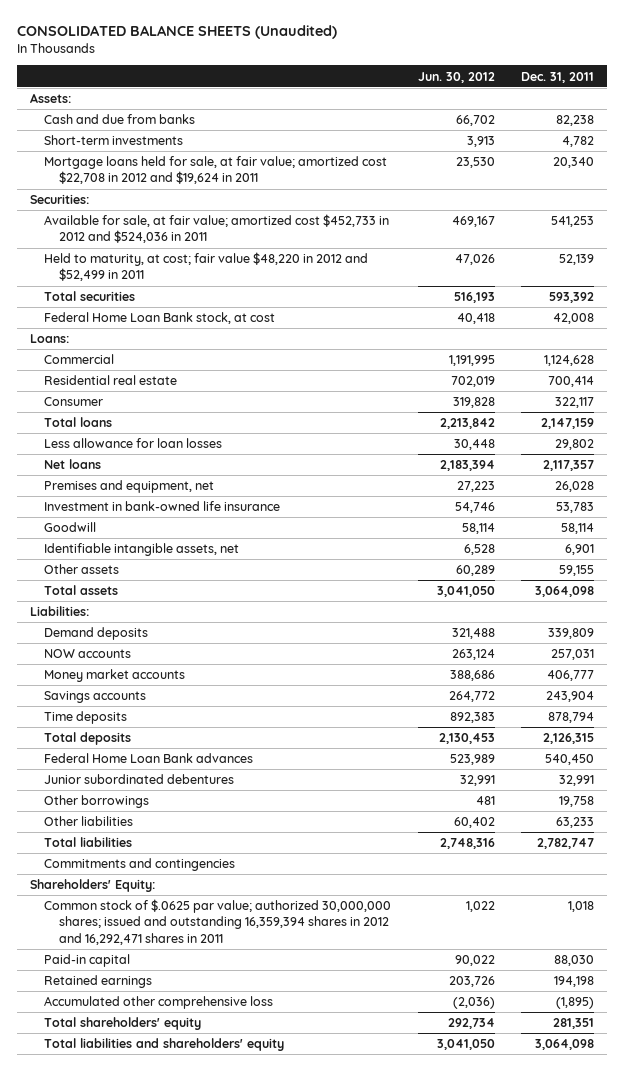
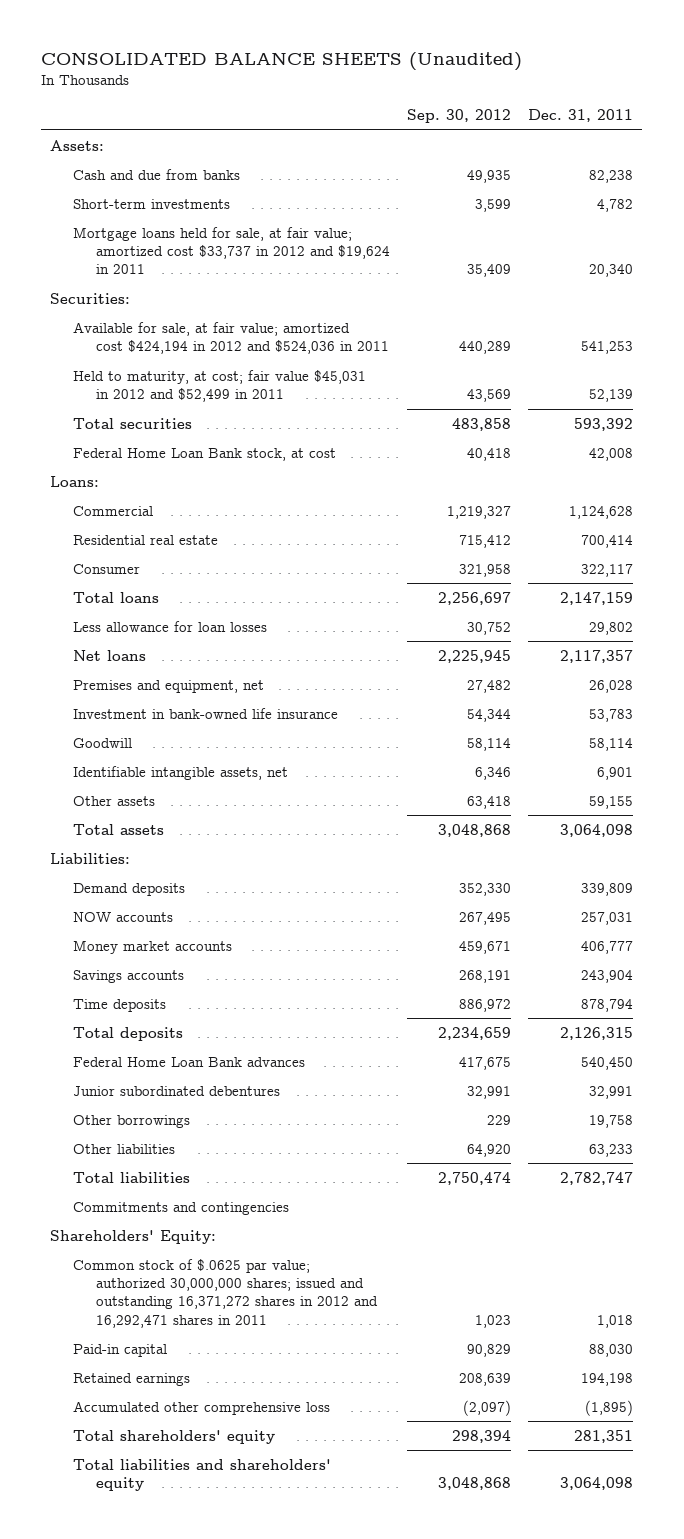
- | Jun. 30, 2012 | Dec. 31, 2011
+ | Sep. 30, 2012 | Dec. 31, 2011
- Mortgage loans held for sale, at fair value; amortized cost $22,708 in 2012 and $19,624 in 2011 | 23,530 | 20,340
+ Mortgage loans held for sale, at fair value; amortized cost $33,737 in 2012 and $19,624 in 2011 | 35,409 | 20,340
- Available for sale, at fair value; amortized cost $452,733 in 2012 and $524,036 in 2011 | 469,167 | 541,253
- Held to maturity, at cost; fair value $48,220 in 2012 and $52,499 in 2011 | 47,026 | 52,139
+ Available for sale, at fair value; amortized cost $424,194 in 2012 and $524,036 in 2011 | 440,289 | 541,253
+ Held to maturity, at cost; fair value $45,031 in 2012 and $52,499 in 2011 | 43,569 | 52,139
- Common stock of $.0625 par value; authorized 30,000,000 shares; issued and outstanding 16,359,394 shares in 2012 and 16,292,471 shares in 2011 | 1,022 | 1,018
+ Common stock of $.0625 par value; authorized 30,000,000 shares; issued and outstanding 16,371,272 shares in 2012 and 16,292,471 shares in 2011 | 1,023 | 1,018

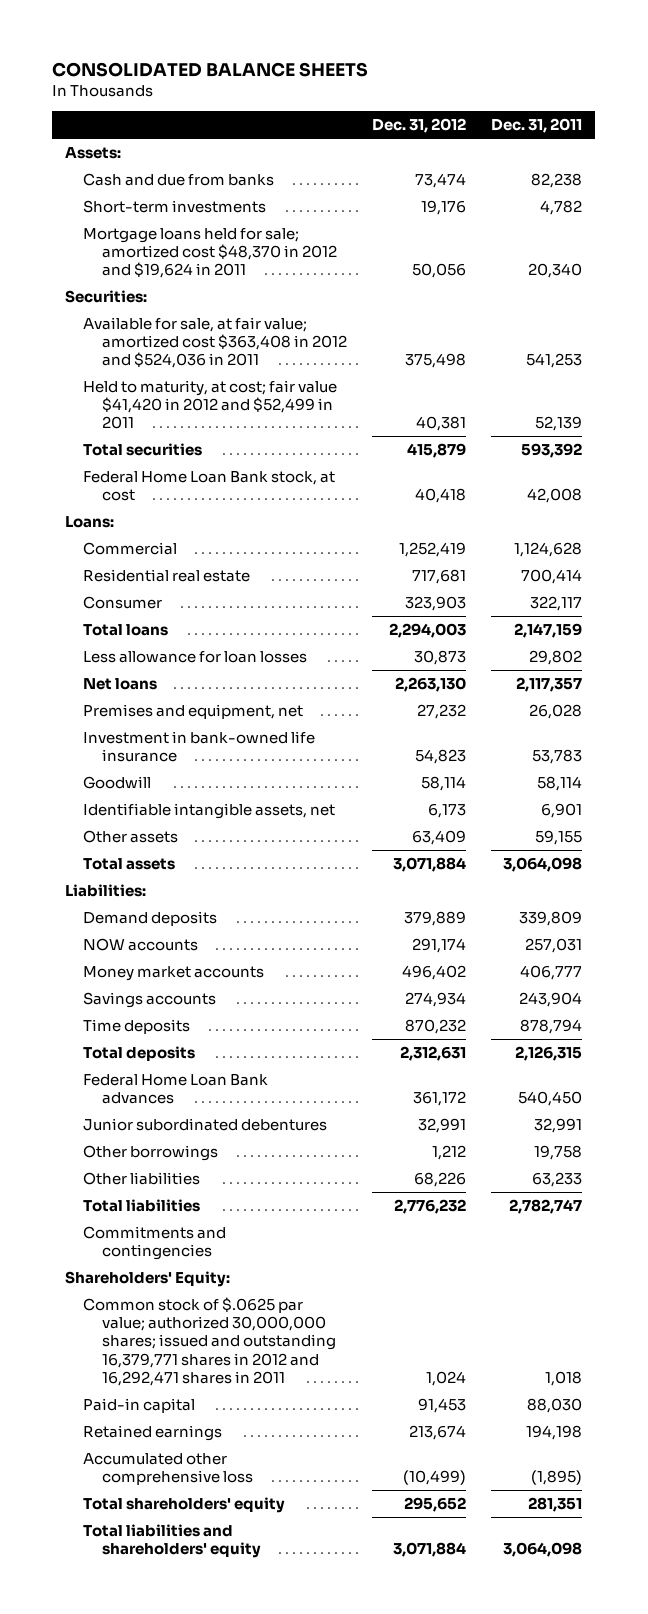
- CONSOLIDATED BALANCE SHEETS (Unaudited)
+ CONSOLIDATED BALANCE SHEETS
- | Sep. 30, 2012 | Dec. 31, 2011
+ | Dec. 31, 2012 | Dec. 31, 2011
- Mortgage loans held for sale, at fair value; amortized cost $33,737 in 2012 and $19,624 in 2011 | 35,409 | 20,340
+ Mortgage loans held for sale; amortized cost $48,370 in 2012 and $19,624 in 2011 | 50,056 | 20,340
- Available for sale, at fair value; amortized cost $424,194 in 2012 and $524,036 in 2011 | 440,289 | 541,253
- Held to maturity, at cost; fair value $45,031 in 2012 and $52,499 in 2011 | 43,569 | 52,139
+ Available for sale, at fair value; amortized cost $363,408 in 2012 and $524,036 in 2011 | 375,498 | 541,253
+ Held to maturity, at cost; fair value $41,420 in 2012 and $52,499 in 2011 | 40,381 | 52,139
- Common stock of $.0625 par value; authorized 30,000,000 shares; issued and outstanding 16,371,272 shares in 2012 and 16,292,471 shares in 2011 | 1,023 | 1,018
+ Common stock of $.0625 par value; authorized 30,000,000 shares; issued and outstanding 16,379,771 shares in 2012 and 16,292,471 shares in 2011 | 1,024 | 1,018

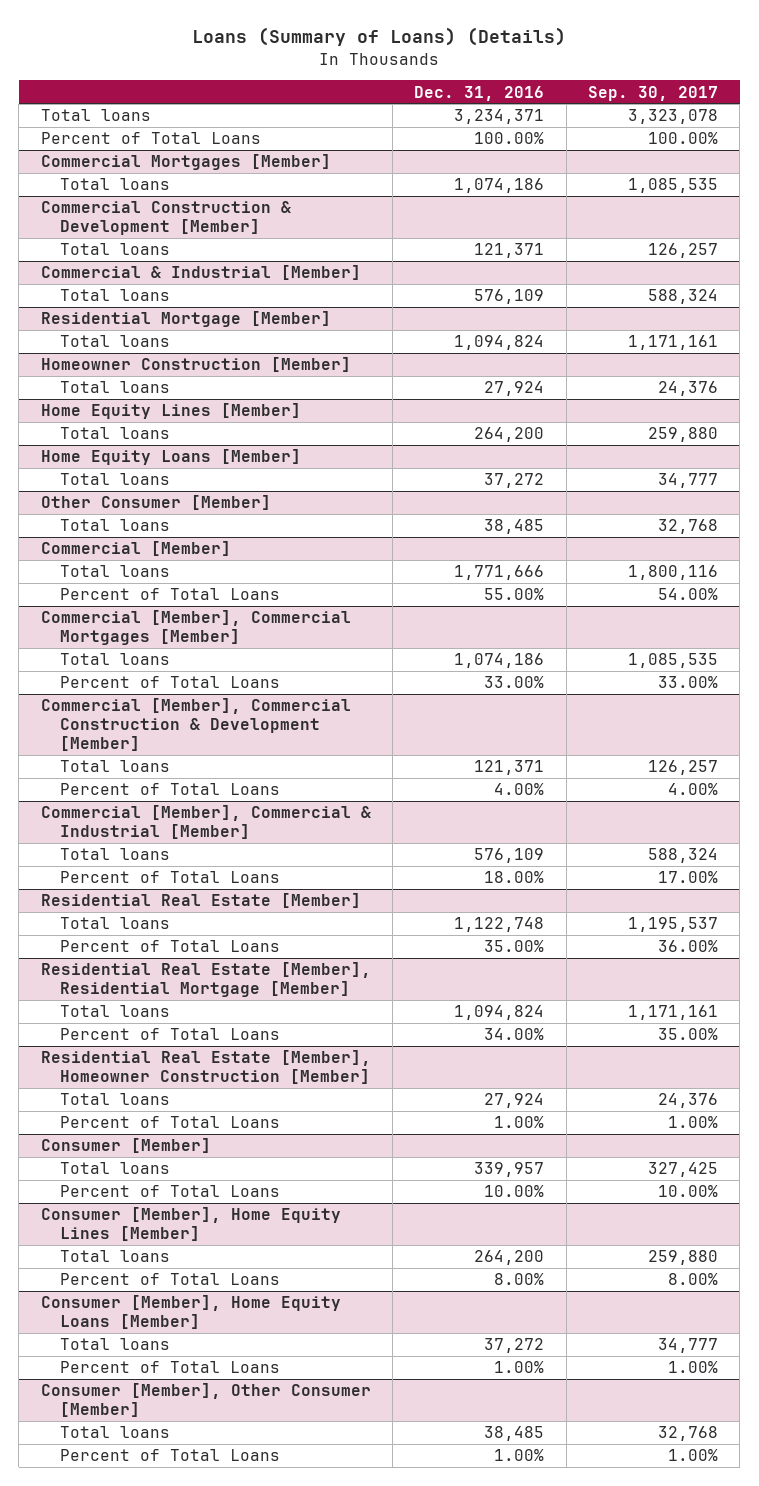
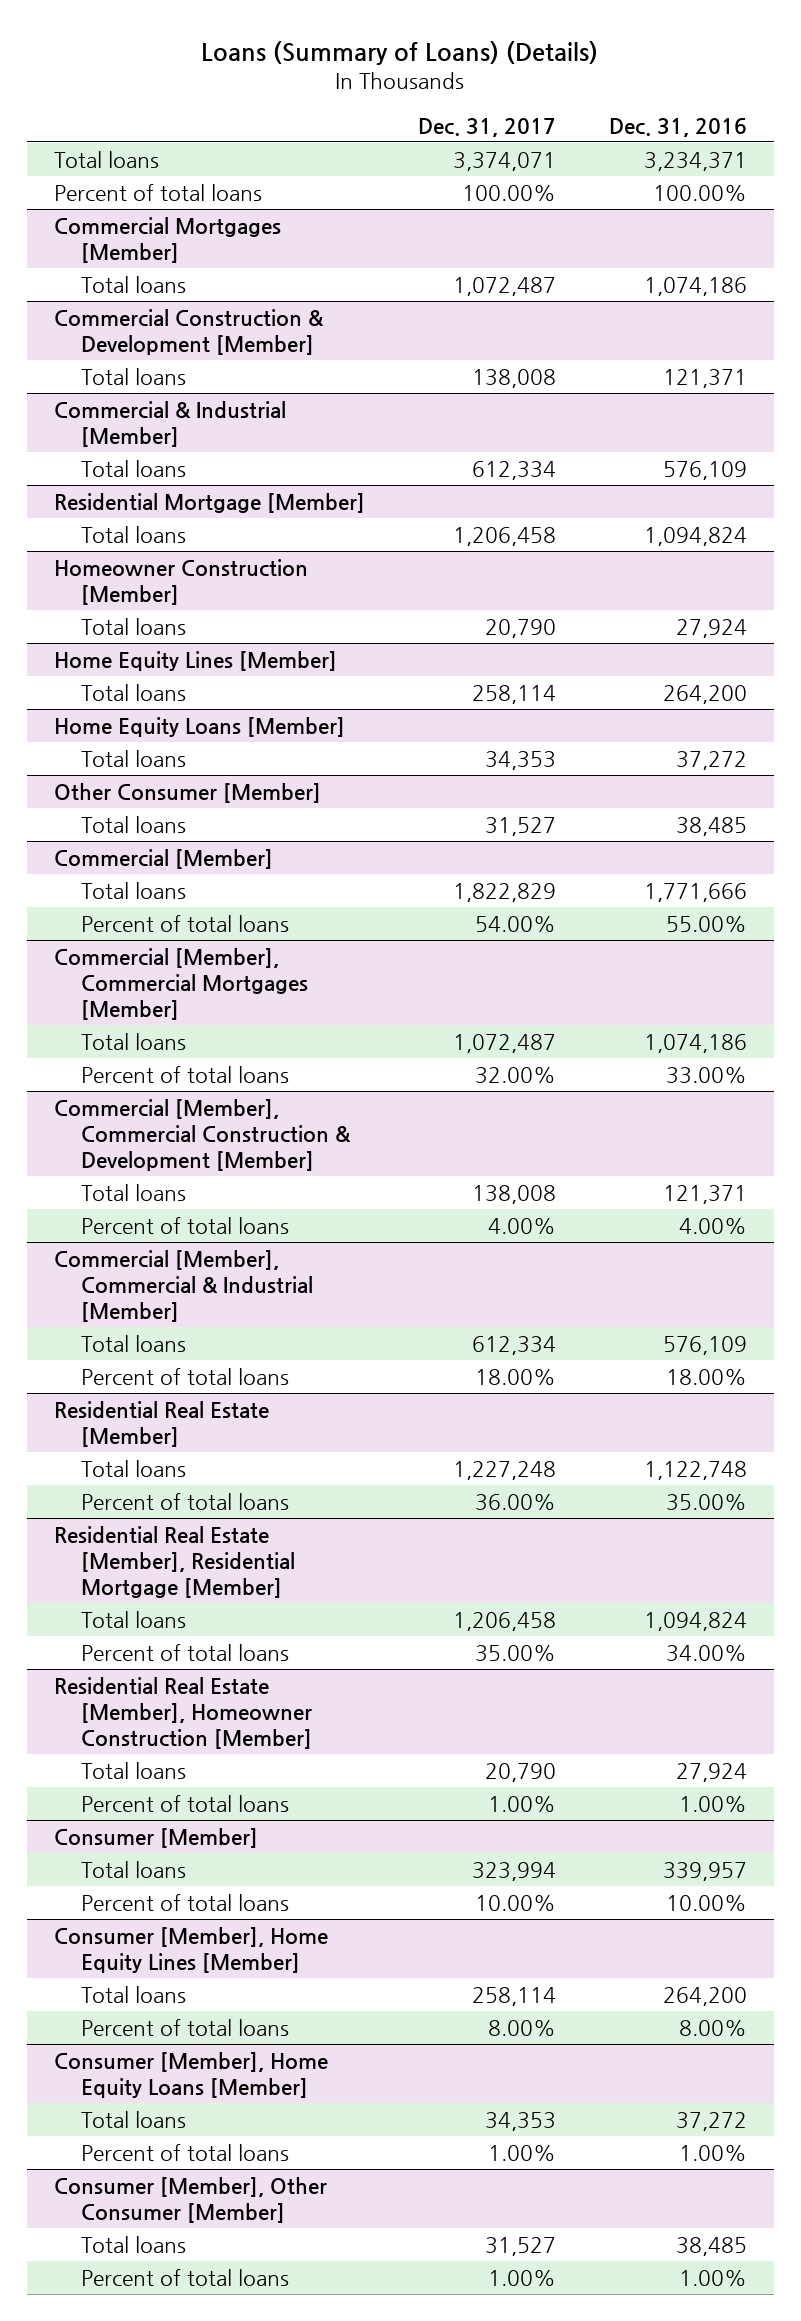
- | Dec. 31, 2016 | Sep. 30, 2017
+ | Dec. 31, 2017 | Dec. 31, 2016
- Percent of Total Loans | 100.00% | 100.00%
+ Percent of total loans | 100.00% | 100.00%
@ Commercial [Member]
- Percent of Total Loans | 55.00% | 54.00%
+ Percent of total loans | 54.00% | 55.00%
@ Commercial [Member], Commercial Mortgages [Member]
- Percent of Total Loans | 33.00% | 33.00%
+ Percent of total loans | 32.00% | 33.00%
@ Commercial [Member], Commercial Construction & Development [Member]
- Percent of Total Loans | 4.00% | 4.00%
+ Percent of total loans | 4.00% | 4.00%
@ Commercial [Member], Commercial & Industrial [Member]
- Percent of Total Loans | 18.00% | 17.00%
+ Percent of total loans | 18.00% | 18.00%
@ Residential Real Estate [Member]
- Percent of Total Loans | 35.00% | 36.00%
+ Percent of total loans | 36.00% | 35.00%
@ Residential Real Estate [Member], Residential Mortgage [Member]
- Percent of Total Loans | 34.00% | 35.00%
+ Percent of total loans | 35.00% | 34.00%
@ Residential Real Estate [Member], Homeowner Construction [Member]
- Percent of Total Loans | 1.00% | 1.00%
+ Percent of total loans | 1.00% | 1.00%
@ Consumer [Member]
- Percent of Total Loans | 10.00% | 10.00%
+ Percent of total loans | 10.00% | 10.00%
@ Consumer [Member], Home Equity Lines [Member]
- Percent of Total Loans | 8.00% | 8.00%
+ Percent of total loans | 8.00% | 8.00%
@ Consumer [Member], Home Equity Loans [Member]
- Percent of Total Loans | 1.00% | 1.00%
+ Percent of total loans | 1.00% | 1.00%
@ Consumer [Member], Other Consumer [Member]
- Percent of Total Loans | 1.00% | 1.00%
+ Percent of total loans | 1.00% | 1.00%

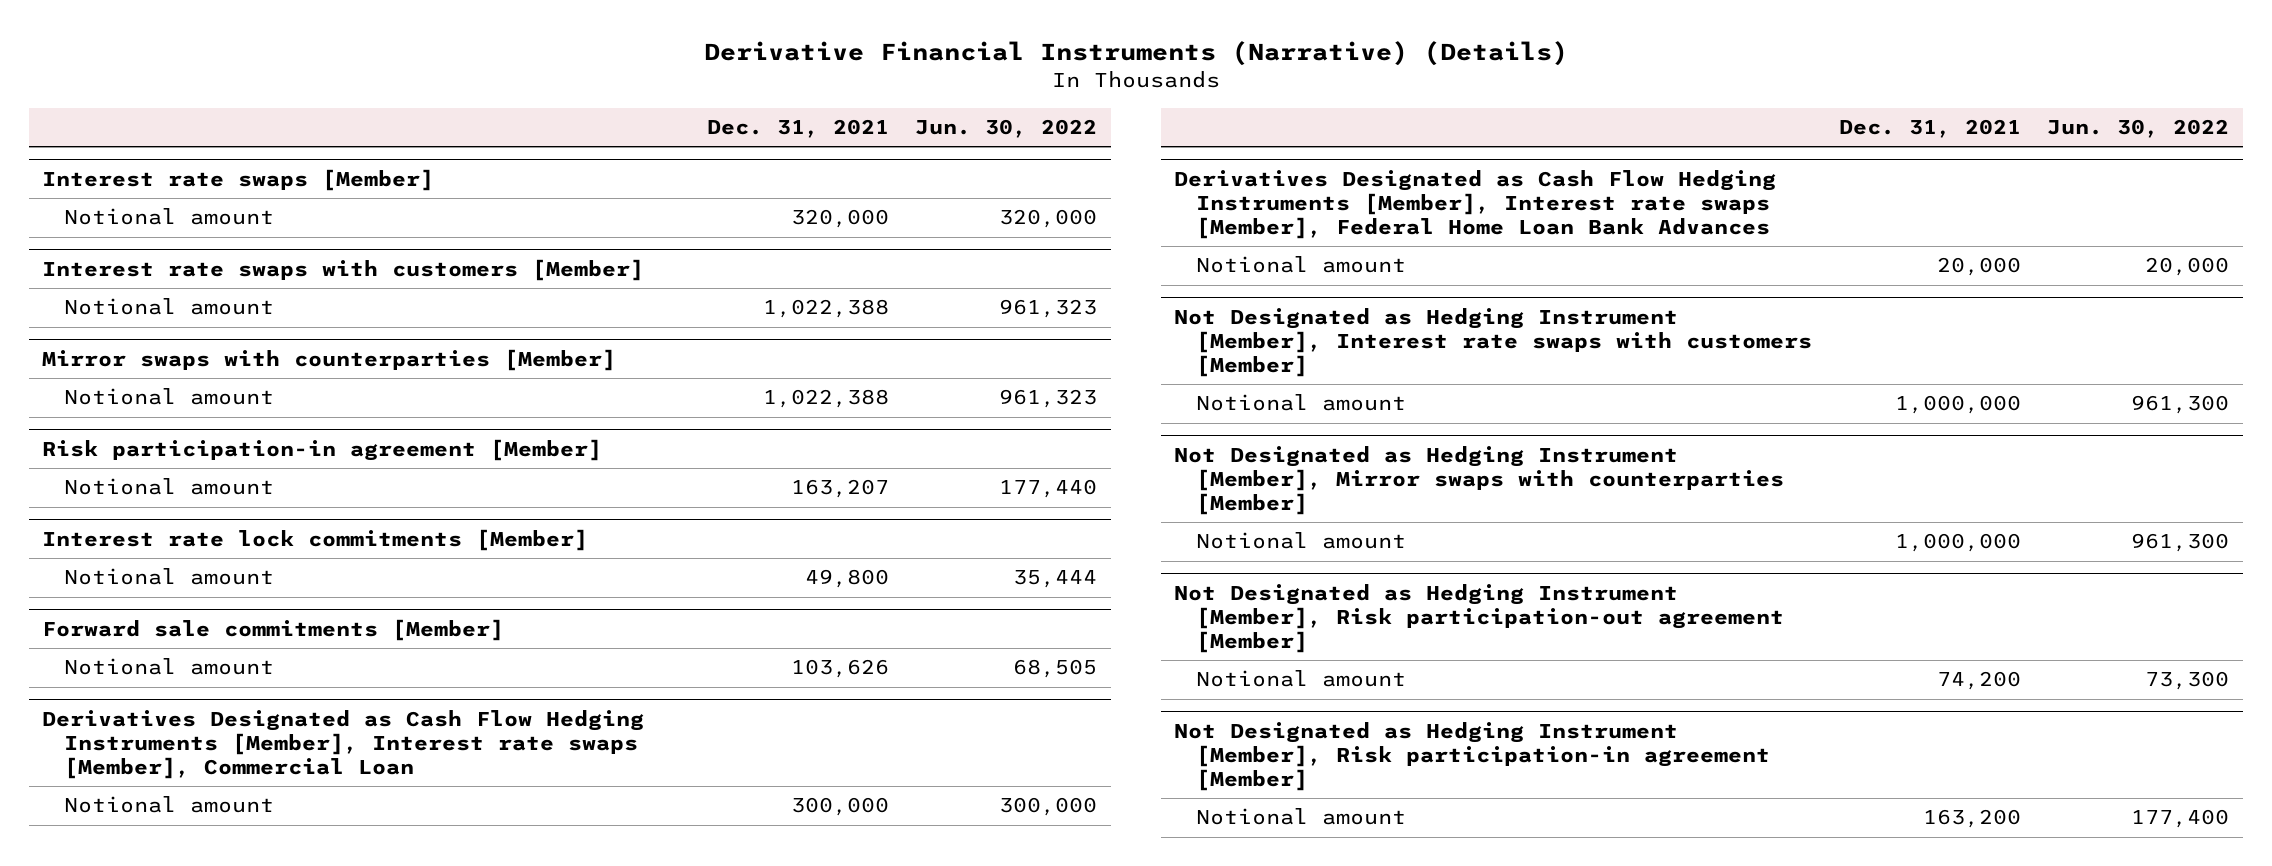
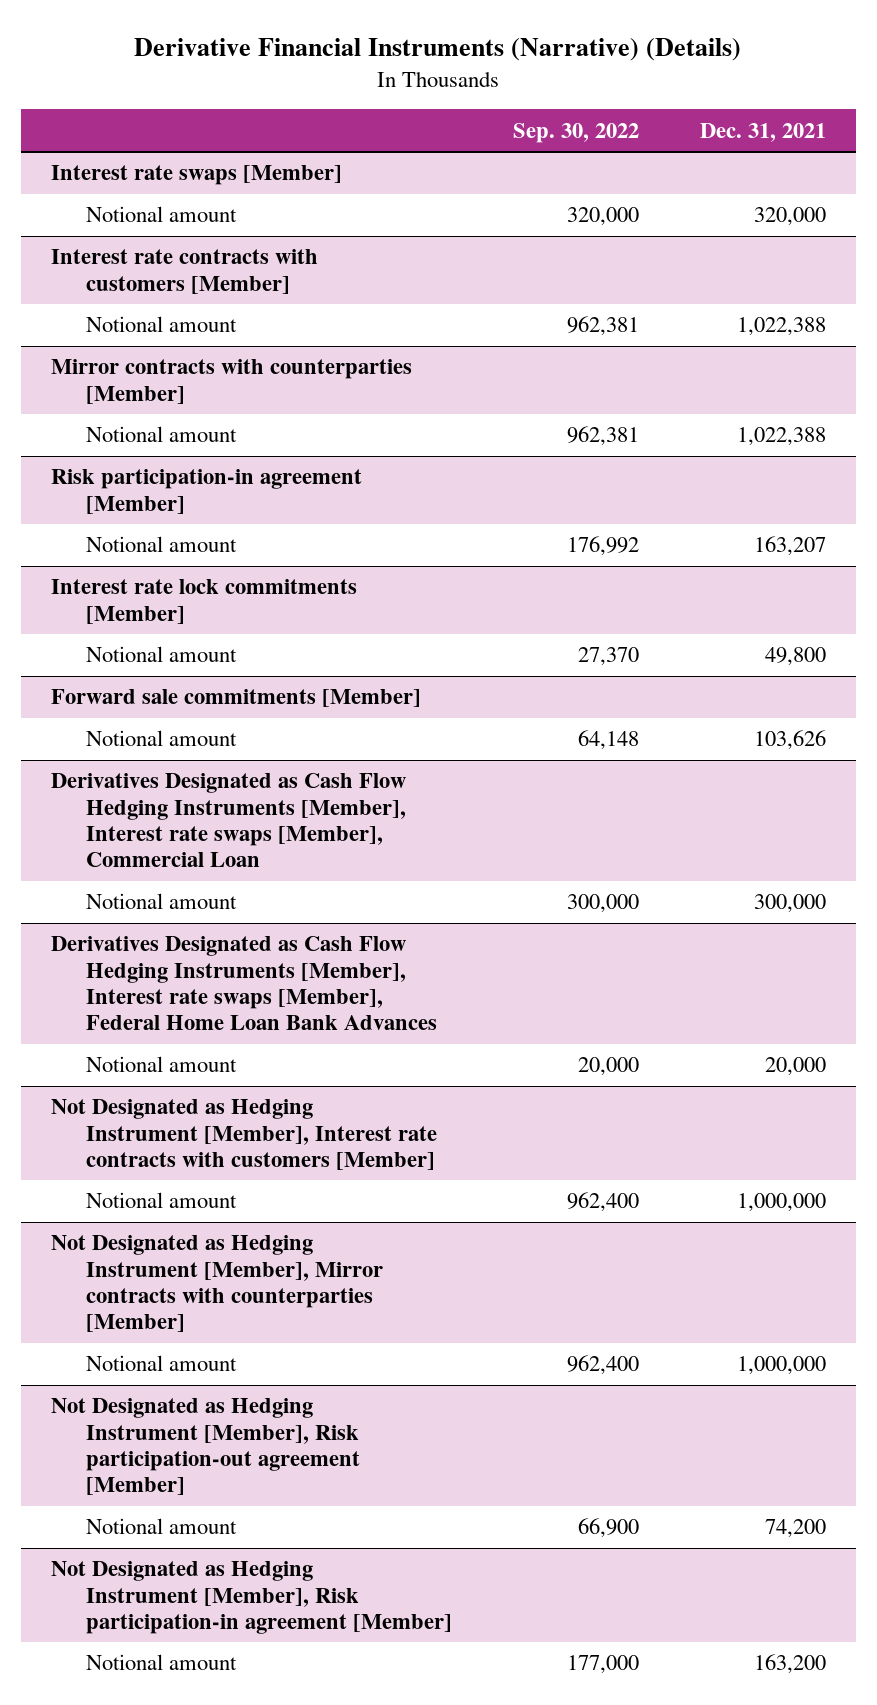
- | Dec. 31, 2021 | Jun. 30, 2022
+ | Sep. 30, 2022 | Dec. 31, 2021
- Interest rate swaps with customers [Member]
+ Interest rate contracts with customers [Member]
- Mirror swaps with counterparties [Member]
+ Mirror contracts with counterparties [Member]
- Not Designated as Hedging Instrument [Member], Interest rate swaps with customers [Member]
+ Not Designated as Hedging Instrument [Member], Interest rate contracts with customers [Member]
- Not Designated as Hedging Instrument [Member], Mirror swaps with counterparties [Member]
+ Not Designated as Hedging Instrument [Member], Mirror contracts with counterparties [Member]

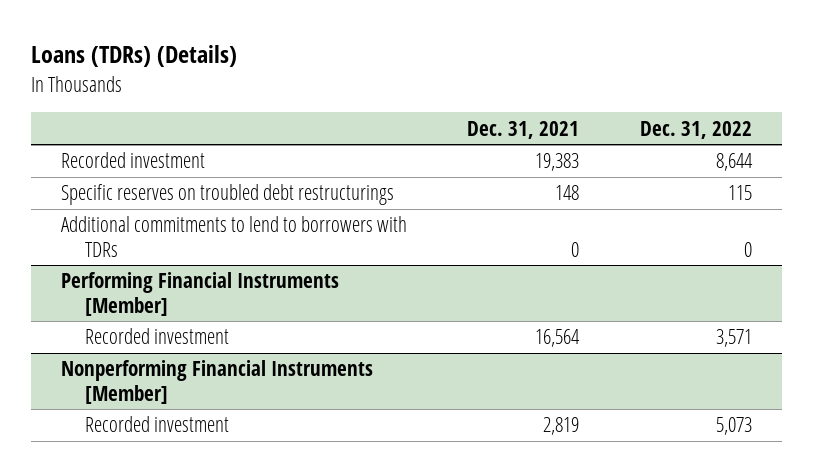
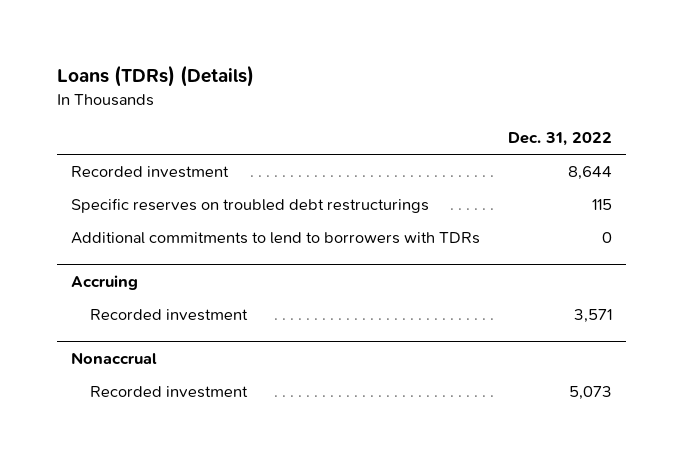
- | Dec. 31, 2021 | Dec. 31, 2022
+ | Dec. 31, 2022
- Performing Financial Instruments [Member]
+ Accruing
- Nonperforming Financial Instruments [Member]
+ Nonaccrual

